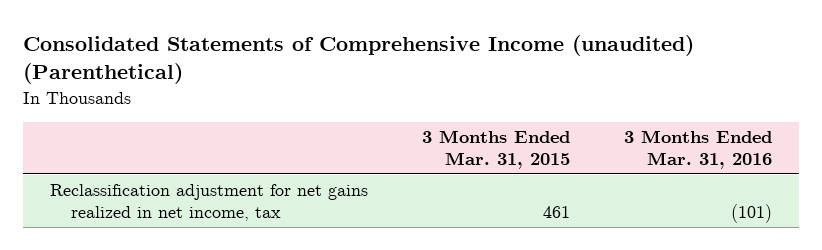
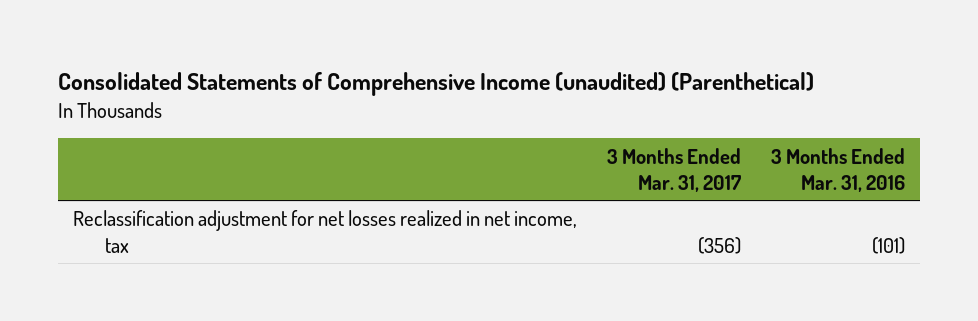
- | 3 Months Ended Mar. 31, 2015 | 3 Months Ended Mar. 31, 2016
+ | 3 Months Ended Mar. 31, 2017 | 3 Months Ended Mar. 31, 2016
- Reclassification adjustment for net gains realized in net income, tax | 461 | (101)
+ Reclassification adjustment for net losses realized in net income, tax | (356) | (101)

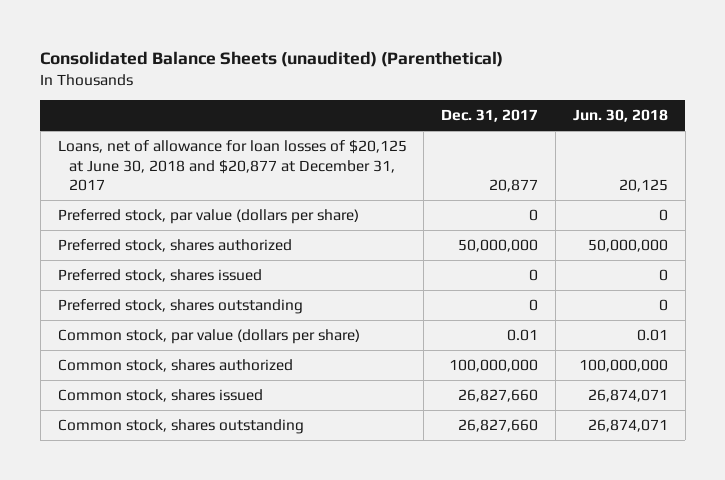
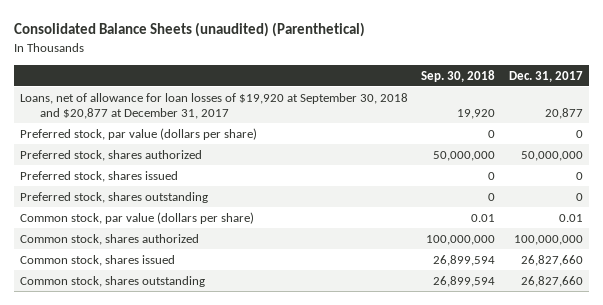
- | Dec. 31, 2017 | Jun. 30, 2018
+ | Sep. 30, 2018 | Dec. 31, 2017
- Loans, net of allowance for loan losses of $20,125 at June 30, 2018 and $20,877 at December 31, 2017 | 20,877 | 20,125
+ Loans, net of allowance for loan losses of $19,920 at September 30, 2018 and $20,877 at December 31, 2017 | 19,920 | 20,877

